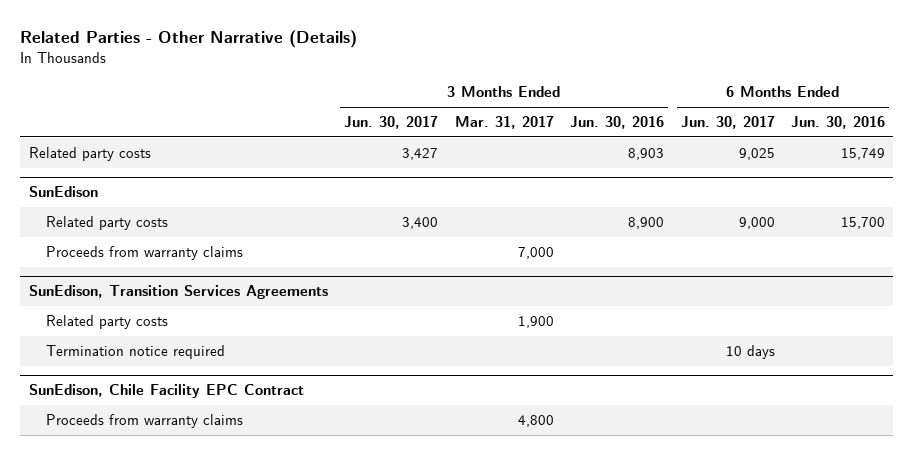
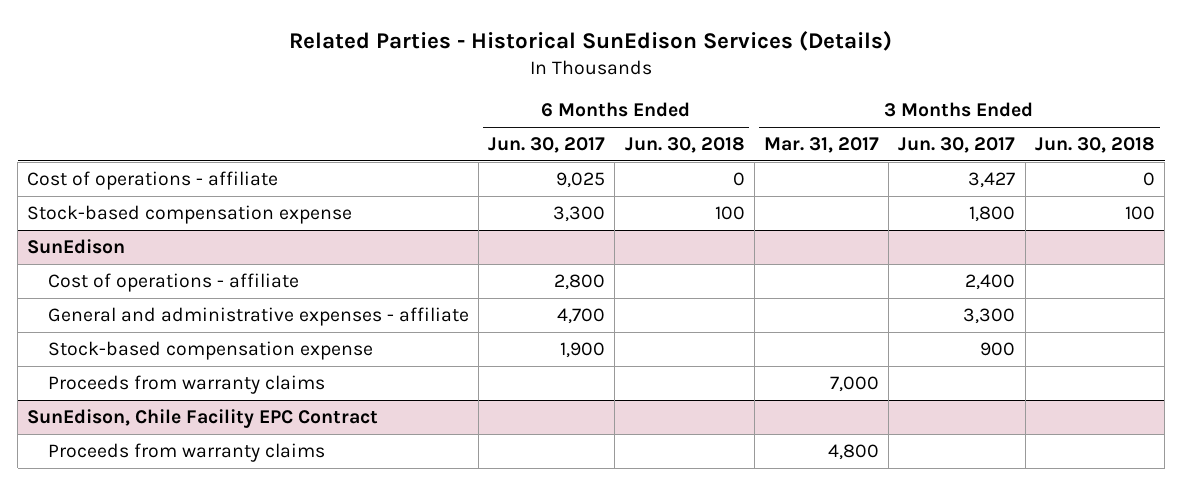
- Related Parties - Other Narrative (Details)
+ Related Parties - Historical SunEdison Services (Details)
- | 3 Months Ended Jun. 30, 2017 | 3 Months Ended Mar. 31, 2017 | 3 Months Ended Jun. 30, 2016 | 6 Months Ended Jun. 30, 2017 | 6 Months Ended Jun. 30, 2016
+ | 6 Months Ended Jun. 30, 2017 | 6 Months Ended Jun. 30, 2018 | 3 Months Ended Mar. 31, 2017 | 3 Months Ended Jun. 30, 2017 | 3 Months Ended Jun. 30, 2018
- Related party costs | 3,427 | | 8,903 | 9,025 | 15,749
+ Cost of operations - affiliate | 9,025 | 0 | | 3,427 | 0
+ Stock-based compensation expense | 3,300 | 100 | | 1,800 | 100
@ SunEdison
- Related party costs | 3,400 | | 8,900 | 9,000 | 15,700
+ Cost of operations - affiliate | 2,800 | | | 2,400 |
+ General and administrative expenses - affiliate | 4,700 | | | 3,300 |
+ Stock-based compensation expense | 1,900 | | | 900 |
- SunEdison, Transition Services Agreements
- Related party costs | | 1,900 | | |
- Termination notice required | | | | 10 days |

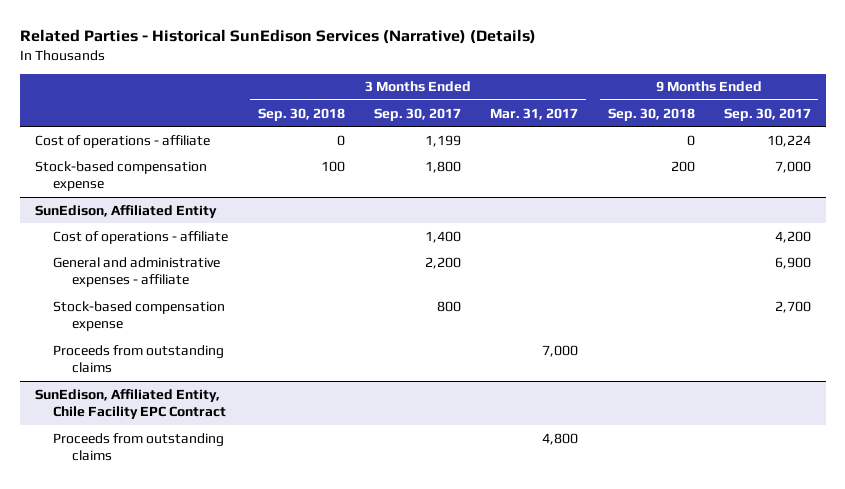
- Related Parties - Historical SunEdison Services (Details)
+ Related Parties - Historical SunEdison Services (Narrative) (Details)
- | 6 Months Ended Jun. 30, 2017 | 6 Months Ended Jun. 30, 2018 | 3 Months Ended Mar. 31, 2017 | 3 Months Ended Jun. 30, 2017 | 3 Months Ended Jun. 30, 2018
+ | 3 Months Ended Sep. 30, 2018 | 3 Months Ended Sep. 30, 2017 | 3 Months Ended Mar. 31, 2017 | 9 Months Ended Sep. 30, 2018 | 9 Months Ended Sep. 30, 2017
- SunEdison
+ SunEdison, Affiliated Entity
- Proceeds from warranty claims | | | 7,000 | |
- SunEdison, Chile Facility EPC Contract
- Proceeds from warranty claims | | | 4,800 | |
+ Proceeds from outstanding claims | | | 7,000 | |
+ SunEdison, Affiliated Entity, Chile Facility EPC Contract
+ Proceeds from outstanding claims | | | 4,800 | |

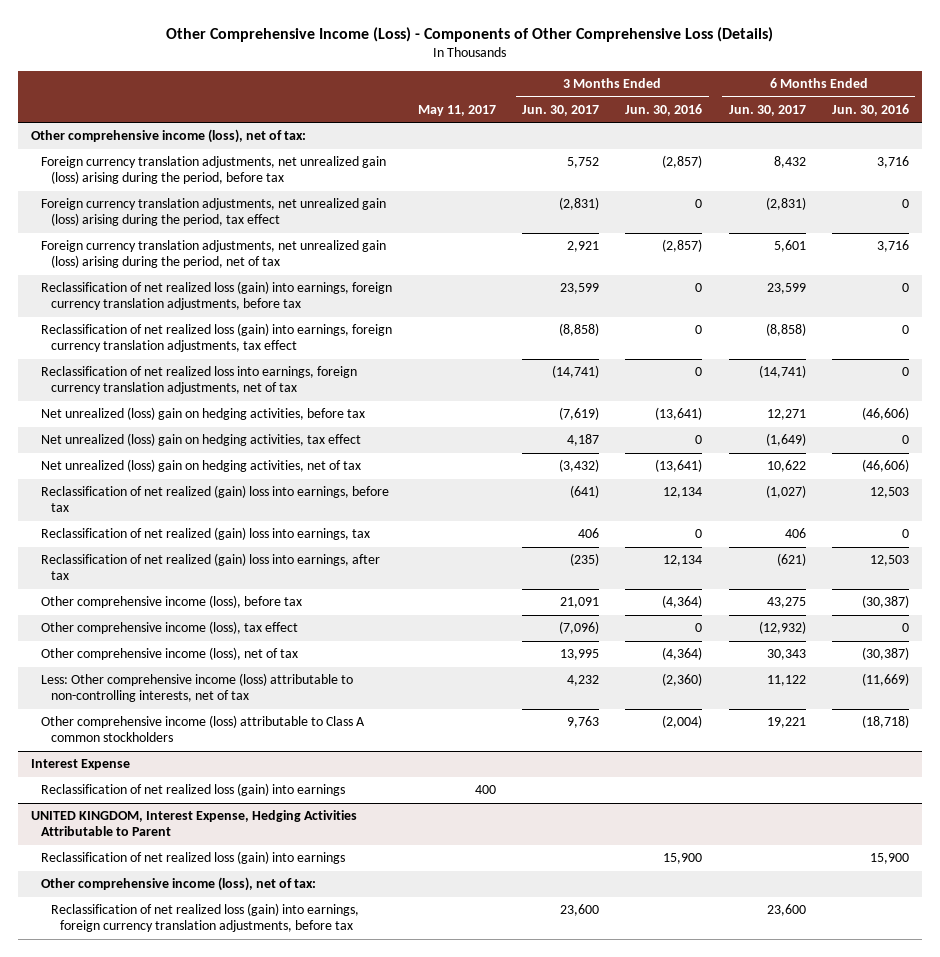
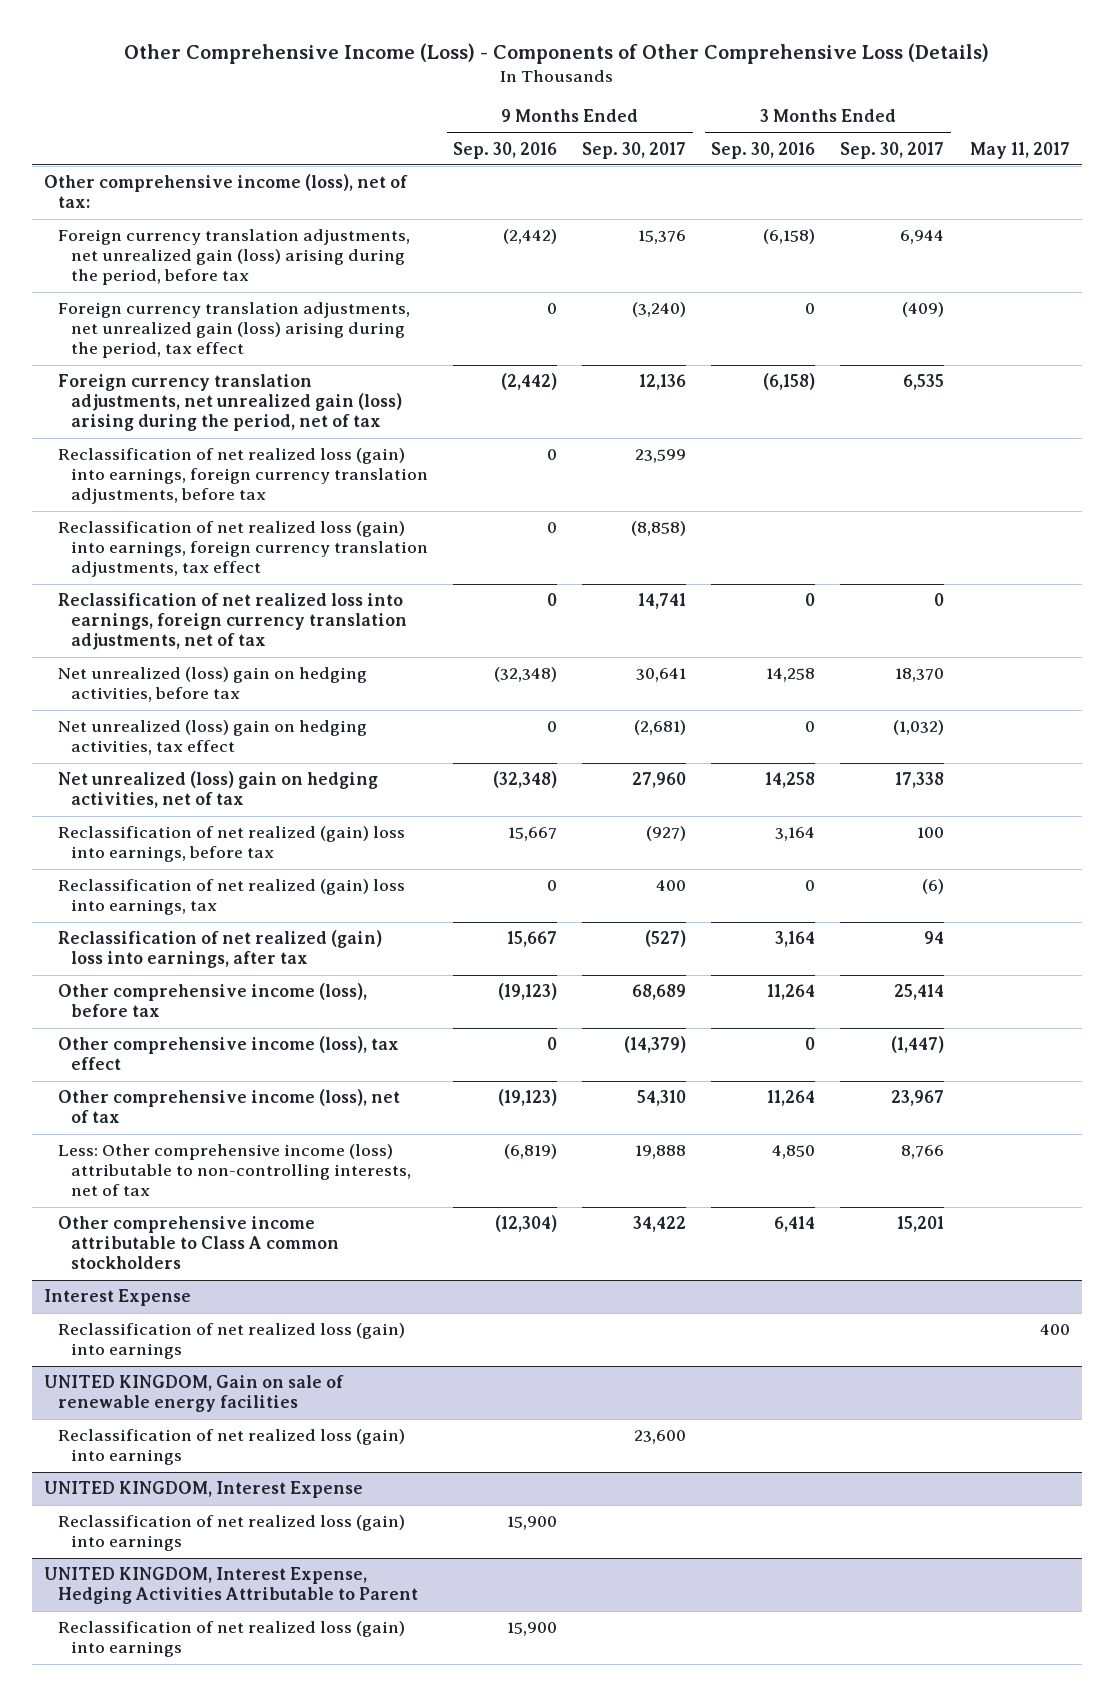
- | May 11, 2017 | 3 Months Ended Jun. 30, 2017 | 3 Months Ended Jun. 30, 2016 | 6 Months Ended Jun. 30, 2017 | 6 Months Ended Jun. 30, 2016
+ | 9 Months Ended Sep. 30, 2016 | 9 Months Ended Sep. 30, 2017 | 3 Months Ended Sep. 30, 2016 | 3 Months Ended Sep. 30, 2017 | May 11, 2017
- Other comprehensive income (loss) attributable to Class A common stockholders | | 9,763 | (2,004) | 19,221 | (18,718)
+ Other comprehensive income attributable to Class A common stockholders | (12,304) | 34,422 | 6,414 | 15,201 |
+ UNITED KINGDOM, Gain on sale of renewable energy facilities
+ Reclassification of net realized loss (gain) into earnings | | 23,600 | | |
+ UNITED KINGDOM, Interest Expense
+ Reclassification of net realized loss (gain) into earnings | 15,900 | | | |
@ UNITED KINGDOM, Interest Expense, Hedging Activities Attributable to Parent
- Other comprehensive income (loss), net of tax:
- Reclassification of net realized loss (gain) into earnings, foreign currency translation adjustments, before tax | | 23,600 | | 23,600 |

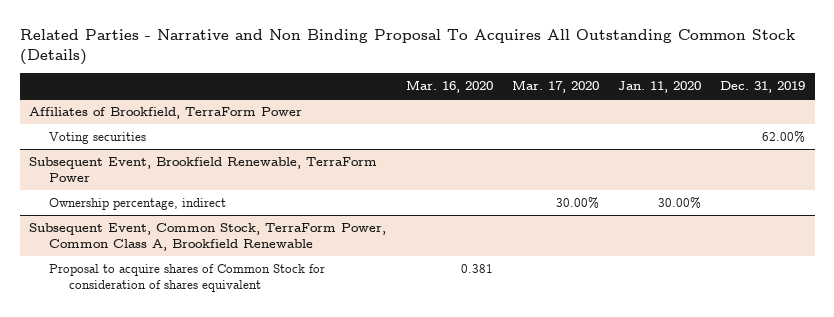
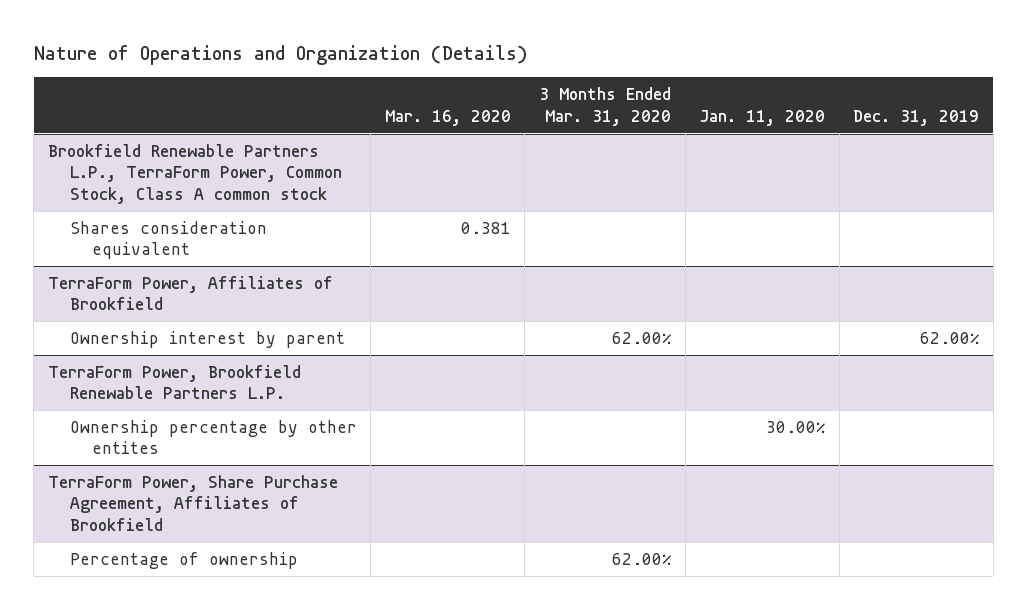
- Related Parties - Narrative and Non Binding Proposal To Acquires All Outstanding Common Stock (Details)
+ Nature of Operations and Organization (Details)
- | Mar. 16, 2020 | Mar. 17, 2020 | Jan. 11, 2020 | Dec. 31, 2019
+ | Mar. 16, 2020 | 3 Months Ended Mar. 31, 2020 | Jan. 11, 2020 | Dec. 31, 2019
- Affiliates of Brookfield, TerraForm Power
- Voting securities | | | | 62.00%
- Subsequent Event, Brookfield Renewable, TerraForm Power
- Ownership percentage, indirect | | 30.00% | 30.00% |
- Subsequent Event, Common Stock, TerraForm Power, Common Class A, Brookfield Renewable
- Proposal to acquire shares of Common Stock for consideration of shares equivalent | 0.381 | | |
+ Brookfield Renewable Partners L.P., TerraForm Power, Common Stock, Class A common stock
+ Shares consideration equivalent | 0.381 | | |
+ TerraForm Power, Affiliates of Brookfield
+ Ownership interest by parent | | 62.00% | | 62.00%
+ TerraForm Power, Brookfield Renewable Partners L.P.
+ Ownership percentage by other entites | | | 30.00% |
+ TerraForm Power, Share Purchase Agreement, Affiliates of Brookfield
+ Percentage of ownership | | 62.00% | |

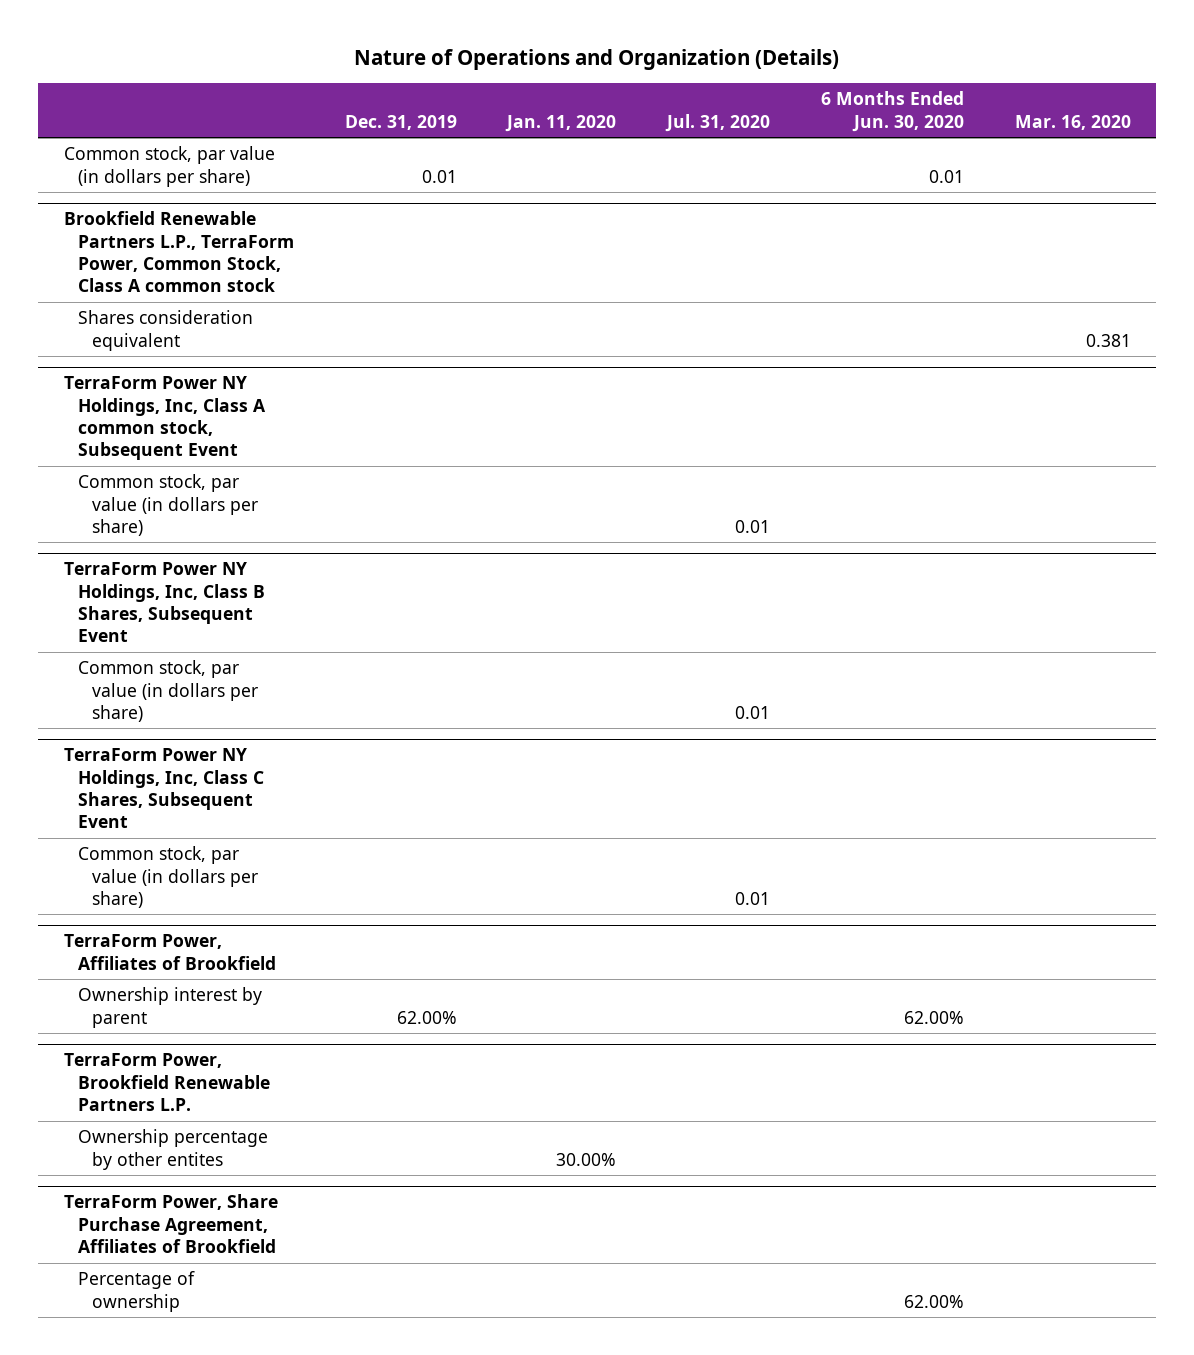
- | Mar. 16, 2020 | 3 Months Ended Mar. 31, 2020 | Jan. 11, 2020 | Dec. 31, 2019
+ | Dec. 31, 2019 | Jan. 11, 2020 | Jul. 31, 2020 | 6 Months Ended Jun. 30, 2020 | Mar. 16, 2020
+ Common stock, par value (in dollars per share) | 0.01 | | | 0.01 |
+ TerraForm Power NY Holdings, Inc, Class A common stock, Subsequent Event
+ Common stock, par value (in dollars per share) | | | 0.01 | |
+ TerraForm Power NY Holdings, Inc, Class B Shares, Subsequent Event
+ Common stock, par value (in dollars per share) | | | 0.01 | |
+ TerraForm Power NY Holdings, Inc, Class C Shares, Subsequent Event
+ Common stock, par value (in dollars per share) | | | 0.01 | |

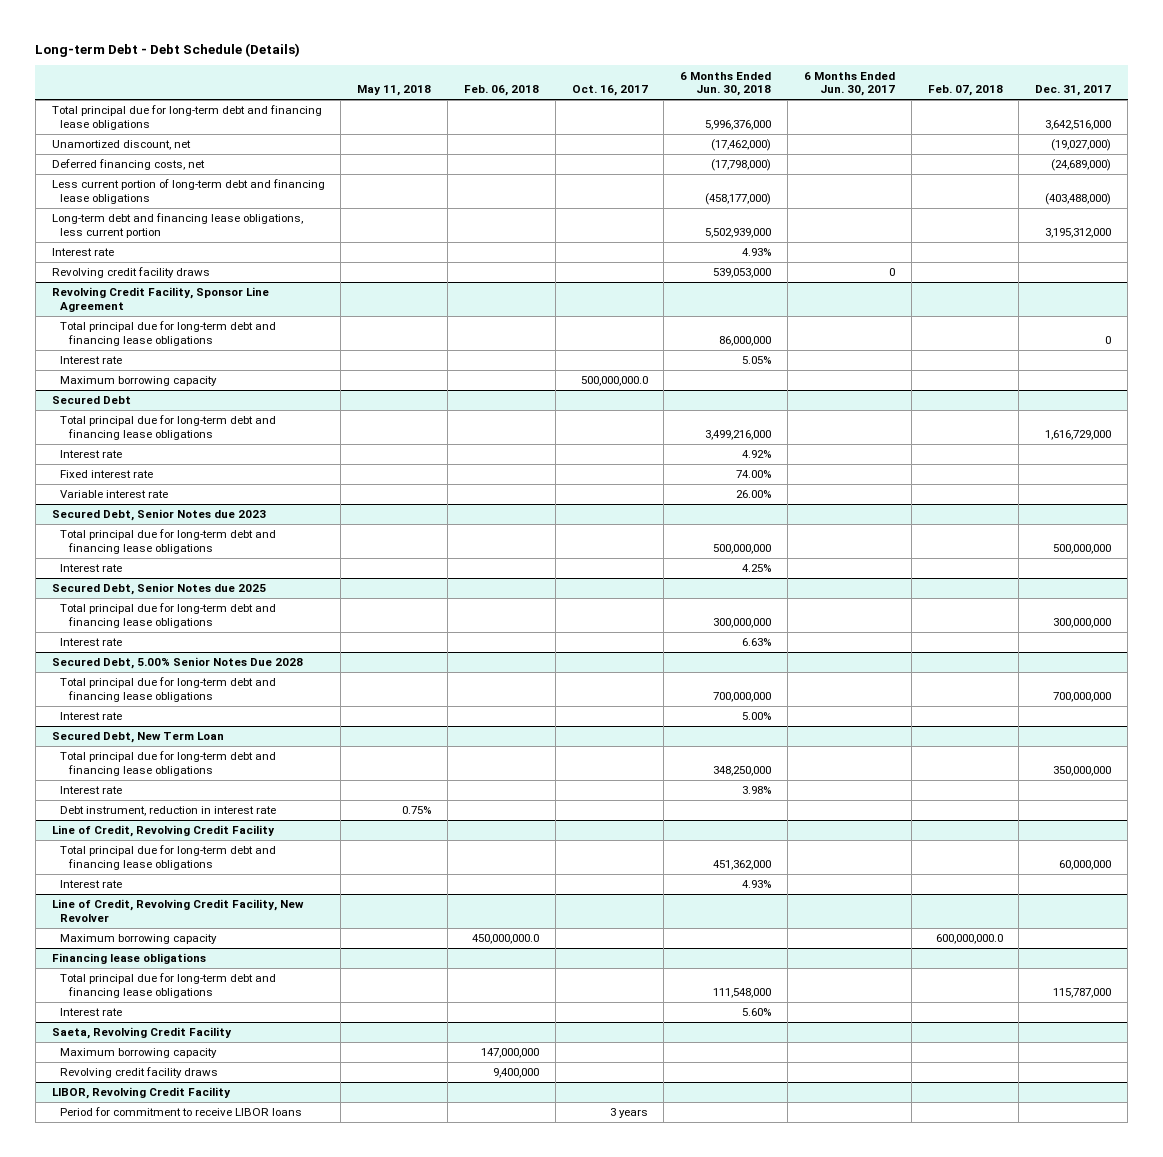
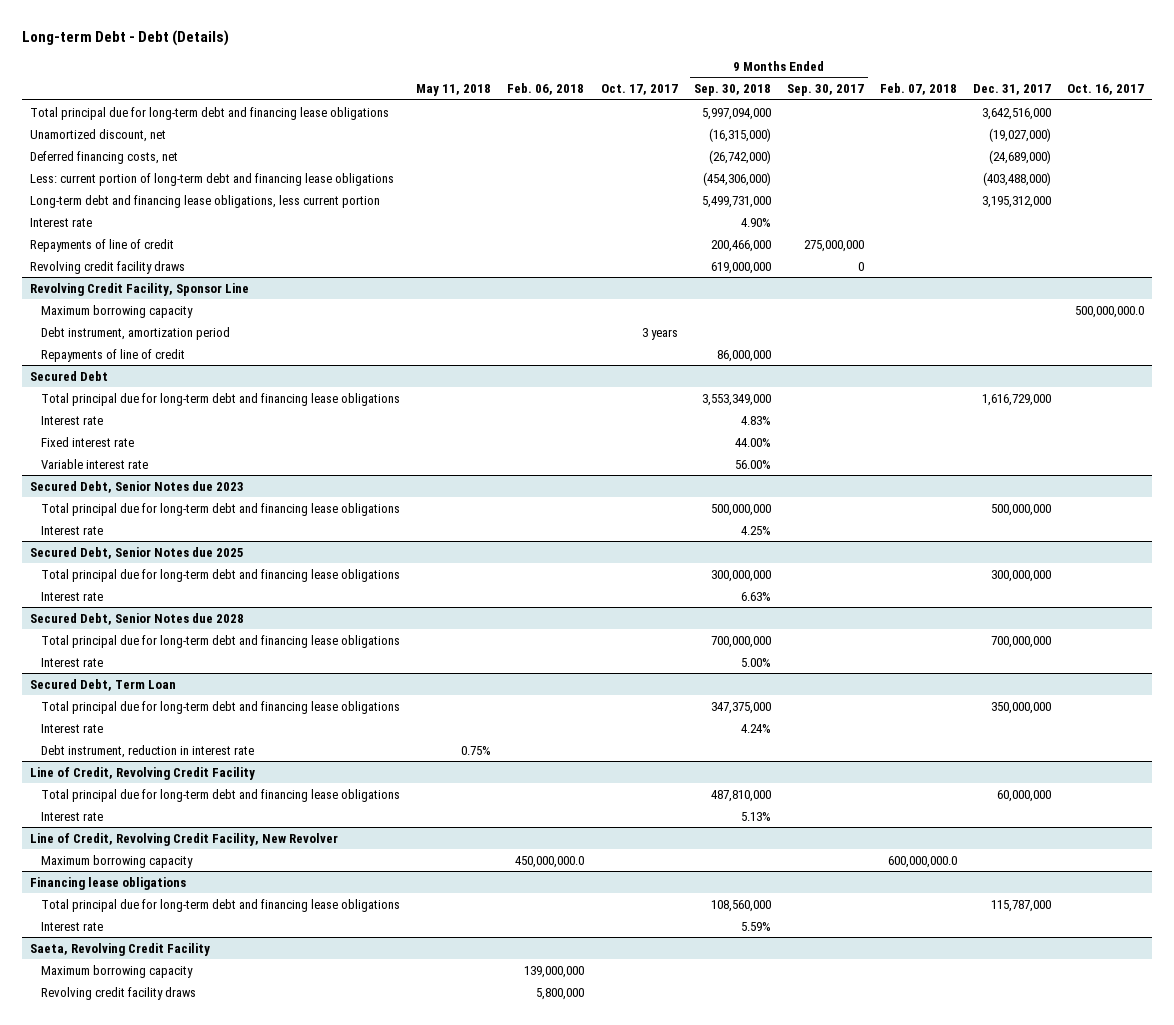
- Long-term Debt - Debt Schedule (Details)
+ Long-term Debt - Debt (Details)
- | May 11, 2018 | Feb. 06, 2018 | Oct. 16, 2017 | 6 Months Ended Jun. 30, 2018 | 6 Months Ended Jun. 30, 2017 | Feb. 07, 2018 | Dec. 31, 2017
+ | May 11, 2018 | Feb. 06, 2018 | Oct. 17, 2017 | 9 Months Ended Sep. 30, 2018 | 9 Months Ended Sep. 30, 2017 | Feb. 07, 2018 | Dec. 31, 2017 | Oct. 16, 2017
- Less current portion of long-term debt and financing lease obligations | | | | (458,177,000) | | | (403,488,000)
+ Less: current portion of long-term debt and financing lease obligations | | | | (454,306,000) | | | (403,488,000) |
+ Repayments of line of credit | | | | 200,466,000 | 275,000,000 | | |
- Revolving Credit Facility, Sponsor Line Agreement
- Total principal due for long-term debt and financing lease obligations | | | | 86,000,000 | | | 0
- Interest rate | | | | 5.05% | | |
+ Revolving Credit Facility, Sponsor Line
+ Debt instrument, amortization period | | | 3 years | | | | |
+ Repayments of line of credit | | | | 86,000,000 | | | |
- Secured Debt, 5.00% Senior Notes Due 2028
+ Secured Debt, Senior Notes due 2028
- Secured Debt, New Term Loan
+ Secured Debt, Term Loan
@ Saeta, Revolving Credit Facility
- Maximum borrowing capacity | | 147,000,000 | | | | |
- Revolving credit facility draws | | 9,400,000 | | | | |
- LIBOR, Revolving Credit Facility
- Period for commitment to receive LIBOR loans | | | 3 years | | | |
@ Saeta, Revolving Credit Facility
+ Maximum borrowing capacity | | 139,000,000 | | | | | |
+ Revolving credit facility draws | | 5,800,000 | | | | | |

